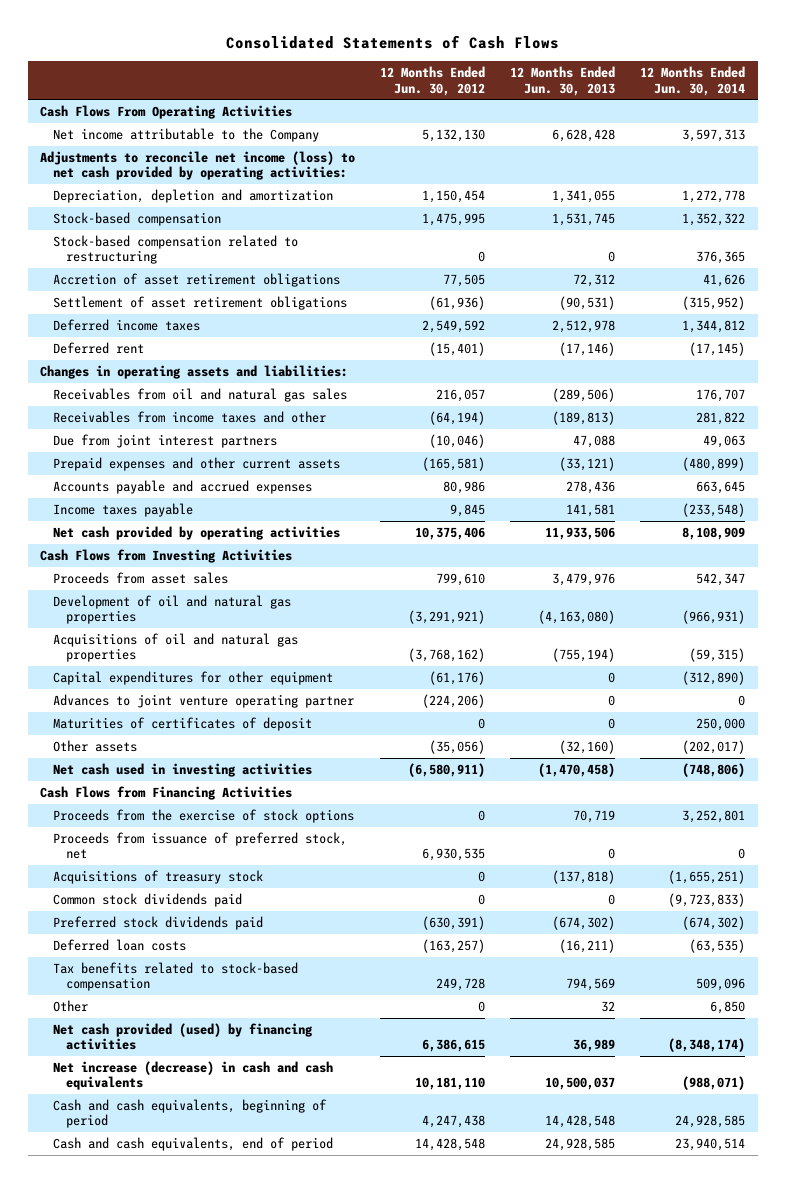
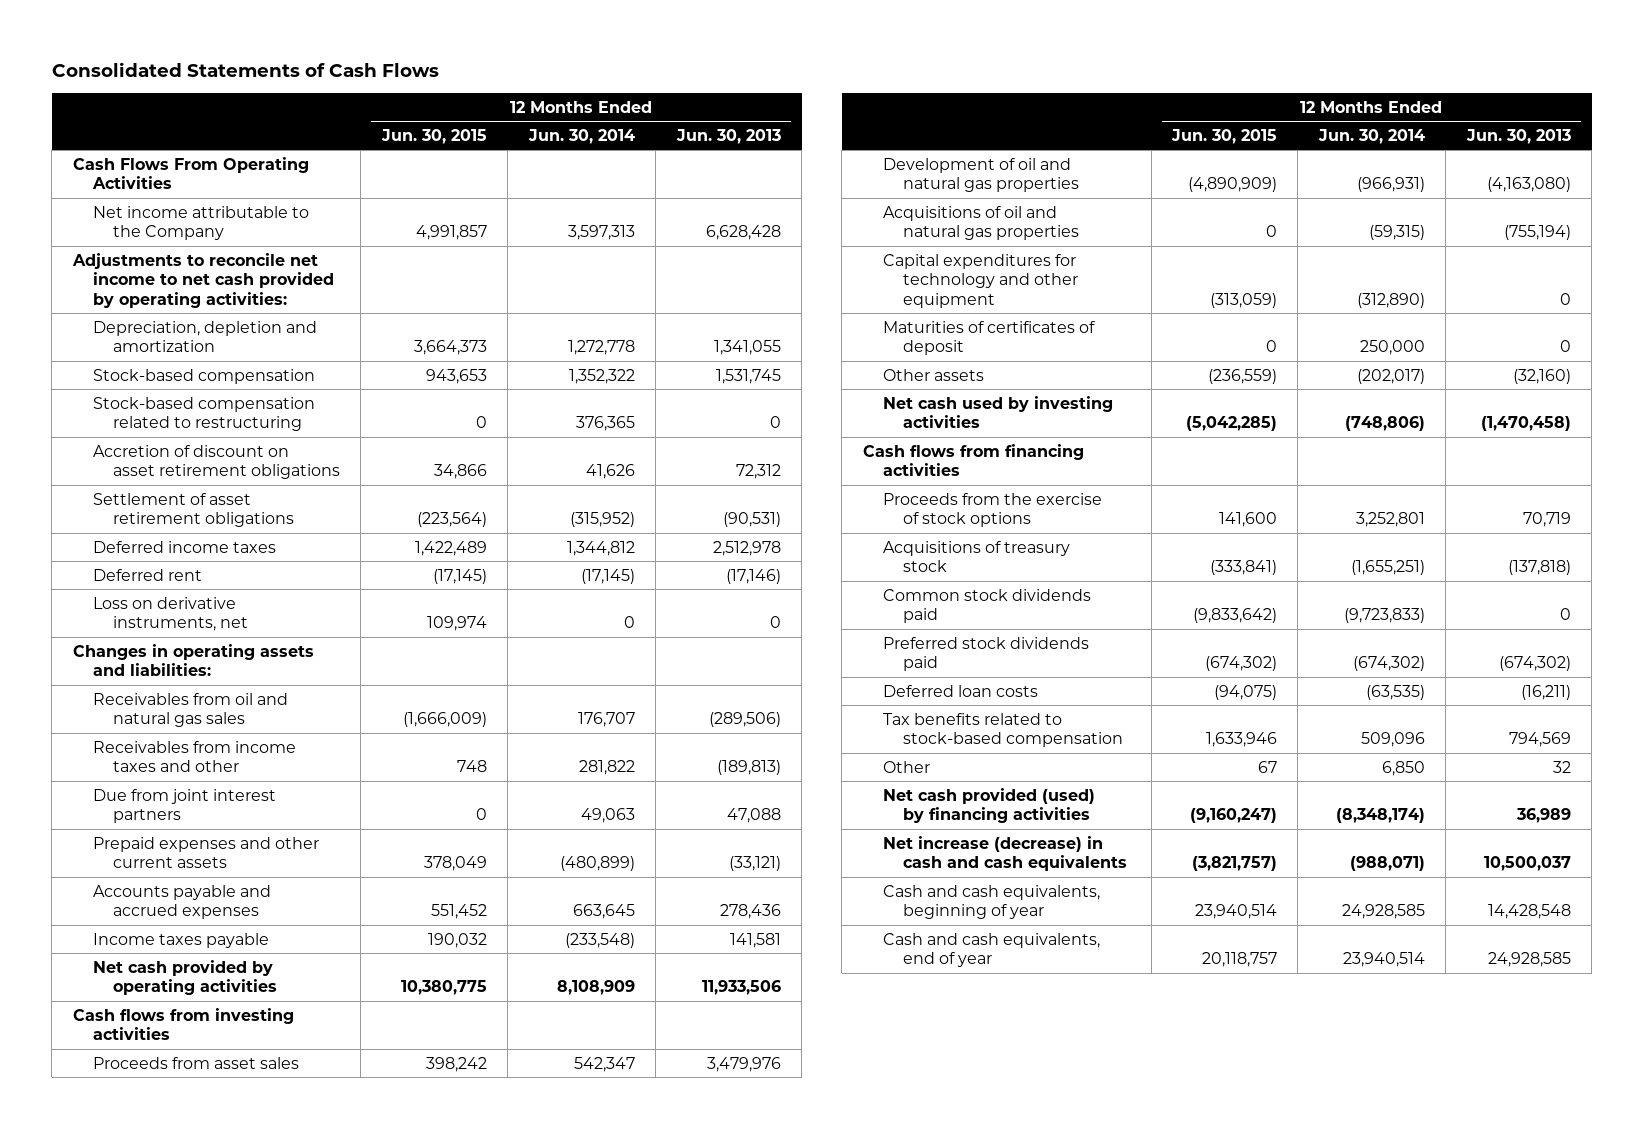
- | 12 Months Ended Jun. 30, 2012 | 12 Months Ended Jun. 30, 2013 | 12 Months Ended Jun. 30, 2014
+ | 12 Months Ended Jun. 30, 2015 | 12 Months Ended Jun. 30, 2014 | 12 Months Ended Jun. 30, 2013
- Adjustments to reconcile net income (loss) to net cash provided by operating activities:
+ Adjustments to reconcile net income to net cash provided by operating activities:
- Accretion of asset retirement obligations | 77,505 | 72,312 | 41,626
+ Accretion of discount on asset retirement obligations | 34,866 | 41,626 | 72,312
+ Loss on derivative instruments, net | 109,974 | 0 | 0
- Cash Flows from Investing Activities
+ Cash flows from investing activities
- Capital expenditures for other equipment | (61,176) | 0 | (312,890)
- Advances to joint venture operating partner | (224,206) | 0 | 0
+ Capital expenditures for technology and other equipment | (313,059) | (312,890) | 0
- Net cash used in investing activities | (6,580,911) | (1,470,458) | (748,806)
- Cash Flows from Financing Activities
+ Net cash used by investing activities | (5,042,285) | (748,806) | (1,470,458)
+ Cash flows from financing activities
- Proceeds from issuance of preferred stock, net | 6,930,535 | 0 | 0
- Cash and cash equivalents, beginning of period | 4,247,438 | 14,428,548 | 24,928,585
- Cash and cash equivalents, end of period | 14,428,548 | 24,928,585 | 23,940,514
+ Cash and cash equivalents, beginning of year | 23,940,514 | 24,928,585 | 14,428,548
+ Cash and cash equivalents, end of year | 20,118,757 | 23,940,514 | 24,928,585

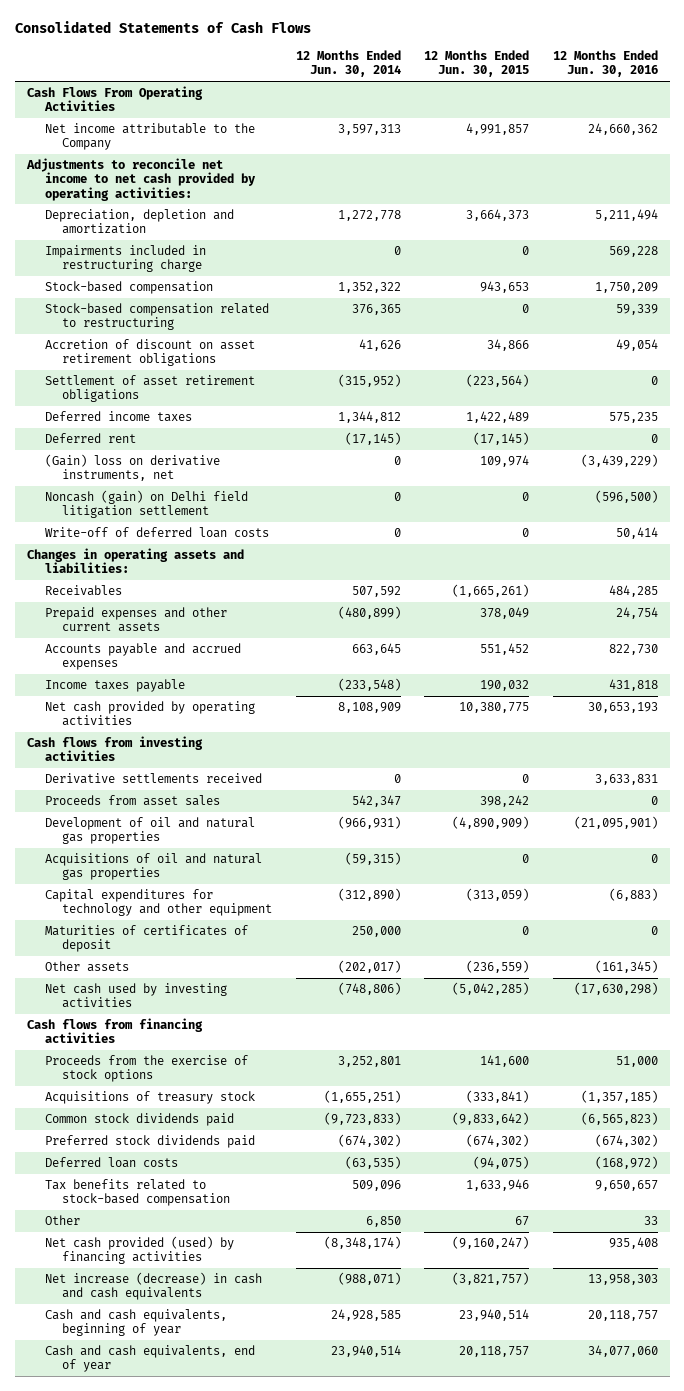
- | 12 Months Ended Jun. 30, 2015 | 12 Months Ended Jun. 30, 2014 | 12 Months Ended Jun. 30, 2013
+ | 12 Months Ended Jun. 30, 2014 | 12 Months Ended Jun. 30, 2015 | 12 Months Ended Jun. 30, 2016
+ Impairments included in restructuring charge | 0 | 0 | 569,228
- Loss on derivative instruments, net | 109,974 | 0 | 0
+ (Gain) loss on derivative instruments, net | 0 | 109,974 | (3,439,229)
+ Noncash (gain) on Delhi field litigation settlement | 0 | 0 | (596,500)
+ Write-off of deferred loan costs | 0 | 0 | 50,414
- Receivables from oil and natural gas sales | (1,666,009) | 176,707 | (289,506)
- Receivables from income taxes and other | 748 | 281,822 | (189,813)
- Due from joint interest partners | 0 | 49,063 | 47,088
+ Receivables | 507,592 | (1,665,261) | 484,285
+ Derivative settlements received | 0 | 0 | 3,633,831

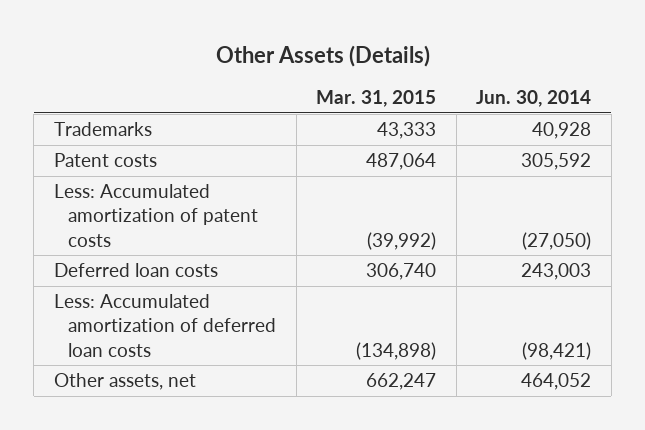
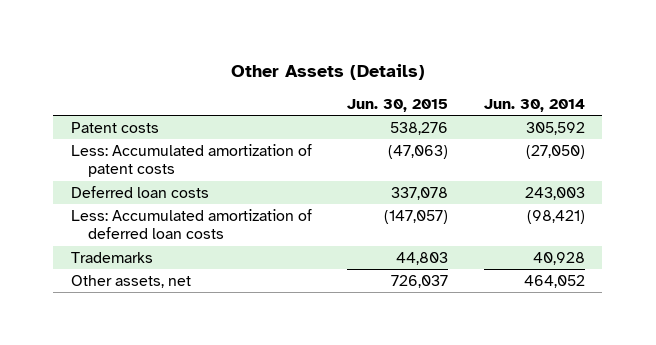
- | Mar. 31, 2015 | Jun. 30, 2014
+ | Jun. 30, 2015 | Jun. 30, 2014
moved down: Trademarks | 44,803 | 40,928

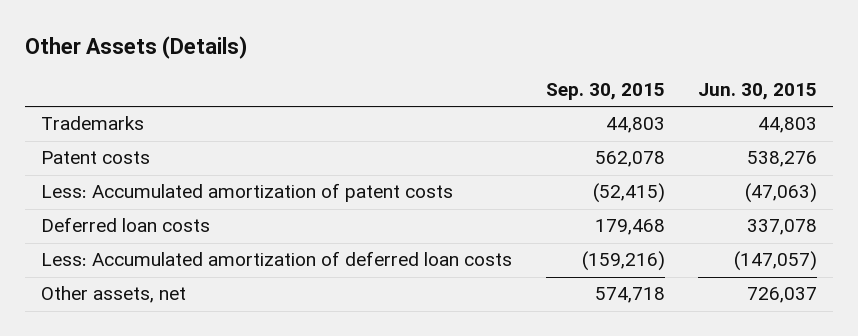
- | Jun. 30, 2015 | Jun. 30, 2014
+ | Sep. 30, 2015 | Jun. 30, 2015
moved up: Trademarks | 44,803 | 44,803

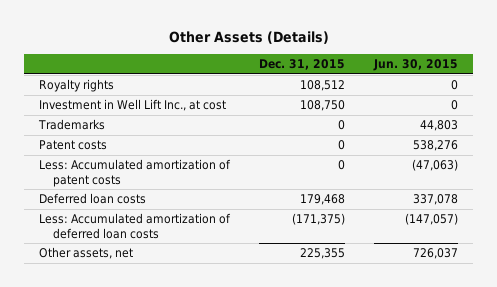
- | Sep. 30, 2015 | Jun. 30, 2015
+ | Dec. 31, 2015 | Jun. 30, 2015
+ Royalty rights | 108,512 | 0
+ Investment in Well Lift Inc., at cost | 108,750 | 0

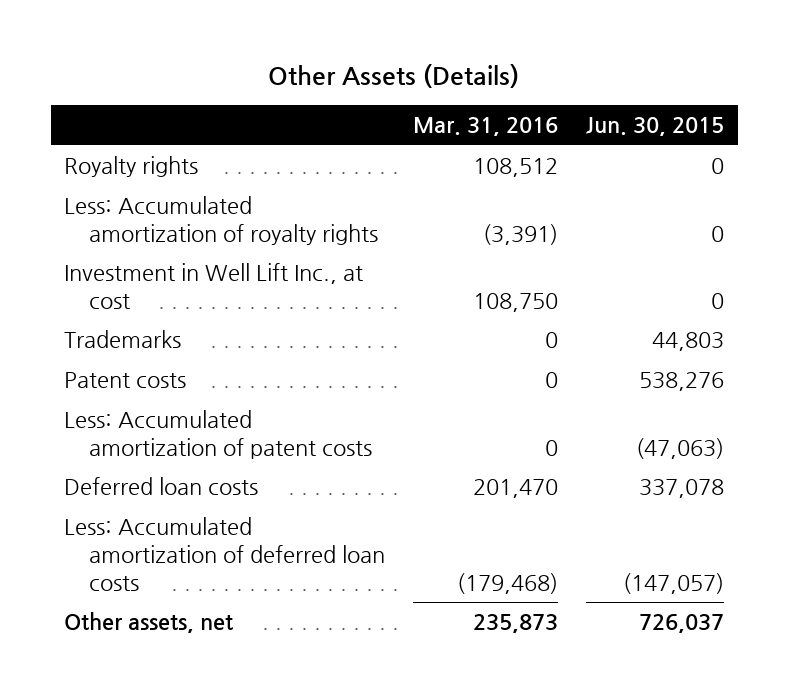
- | Dec. 31, 2015 | Jun. 30, 2015
+ | Mar. 31, 2016 | Jun. 30, 2015
+ Less: Accumulated amortization of royalty rights | (3,391) | 0

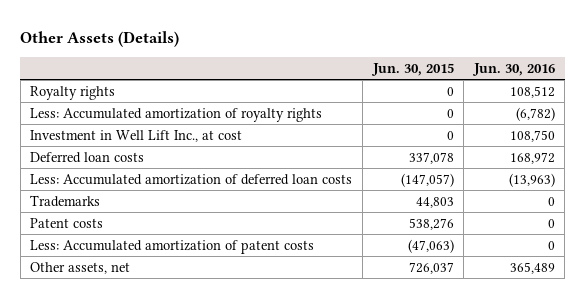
- | Mar. 31, 2016 | Jun. 30, 2015
+ | Jun. 30, 2015 | Jun. 30, 2016
moved up: Deferred loan costs | 337,078 | 168,972
moved up: Less: Accumulated amortization of deferred loan costs | (147,057) | (13,963)

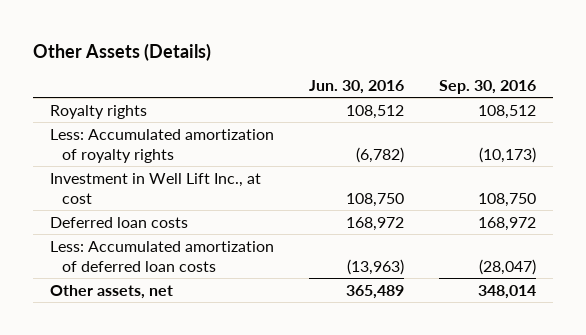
- | Jun. 30, 2015 | Jun. 30, 2016
+ | Jun. 30, 2016 | Sep. 30, 2016
- Trademarks | 44,803 | 0
- Patent costs | 538,276 | 0
- Less: Accumulated amortization of patent costs | (47,063) | 0

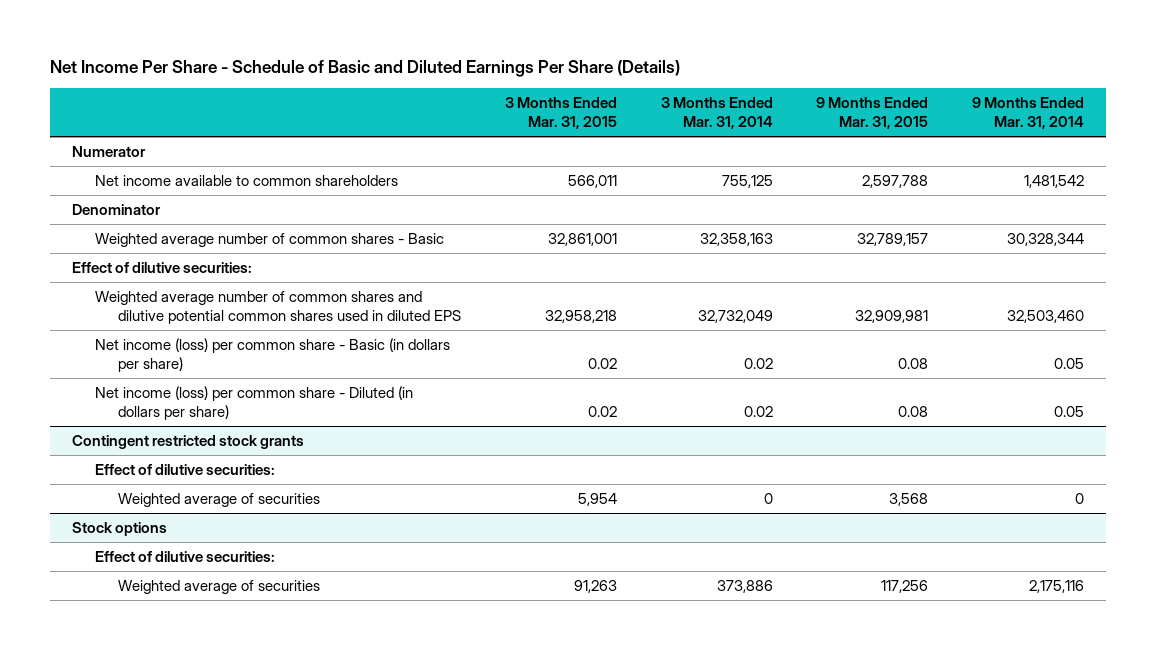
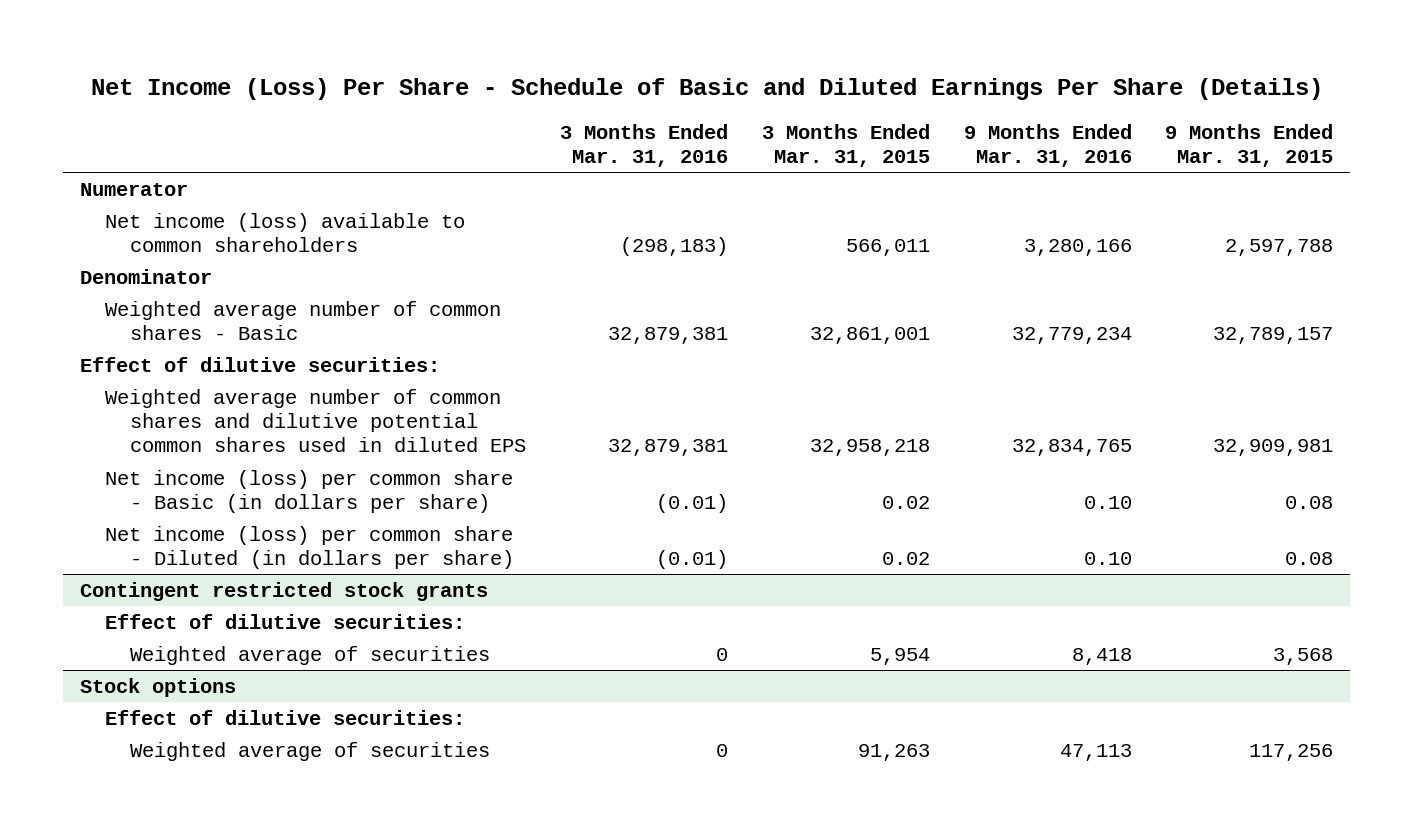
- Net Income Per Share - Schedule of Basic and Diluted Earnings Per Share (Details)
+ Net Income (Loss) Per Share - Schedule of Basic and Diluted Earnings Per Share (Details)
- | 3 Months Ended Mar. 31, 2015 | 3 Months Ended Mar. 31, 2014 | 9 Months Ended Mar. 31, 2015 | 9 Months Ended Mar. 31, 2014
+ | 3 Months Ended Mar. 31, 2016 | 3 Months Ended Mar. 31, 2015 | 9 Months Ended Mar. 31, 2016 | 9 Months Ended Mar. 31, 2015
- Net income available to common shareholders | 566,011 | 755,125 | 2,597,788 | 1,481,542
+ Net income (loss) available to common shareholders | (298,183) | 566,011 | 3,280,166 | 2,597,788

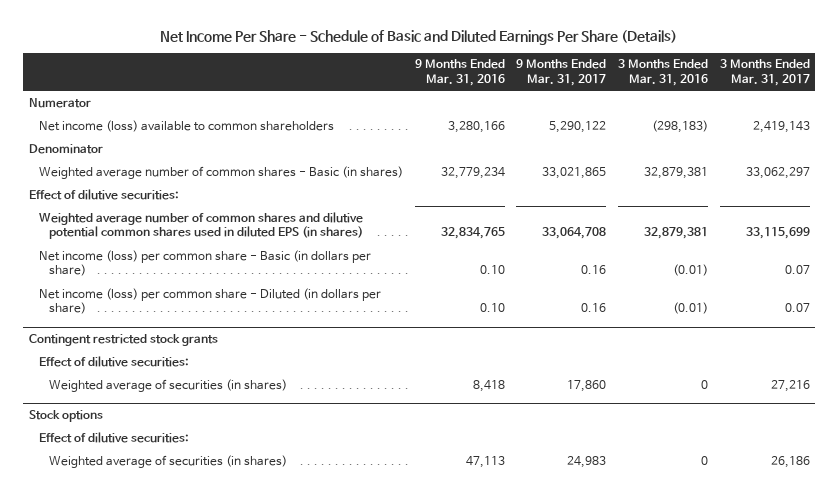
- Net Income (Loss) Per Share - Schedule of Basic and Diluted Earnings Per Share (Details)
+ Net Income Per Share - Schedule of Basic and Diluted Earnings Per Share (Details)
- | 3 Months Ended Mar. 31, 2016 | 3 Months Ended Mar. 31, 2015 | 9 Months Ended Mar. 31, 2016 | 9 Months Ended Mar. 31, 2015
+ | 9 Months Ended Mar. 31, 2016 | 9 Months Ended Mar. 31, 2017 | 3 Months Ended Mar. 31, 2016 | 3 Months Ended Mar. 31, 2017
- Weighted average number of common shares - Basic | 32,879,381 | 32,861,001 | 32,779,234 | 32,789,157
+ Weighted average number of common shares - Basic (in shares) | 32,779,234 | 33,021,865 | 32,879,381 | 33,062,297
- Weighted average number of common shares and dilutive potential common shares used in diluted EPS | 32,879,381 | 32,958,218 | 32,834,765 | 32,909,981
+ Weighted average number of common shares and dilutive potential common shares used in diluted EPS (in shares) | 32,834,765 | 33,064,708 | 32,879,381 | 33,115,699
@ Contingent restricted stock grants
- Weighted average of securities | 0 | 5,954 | 8,418 | 3,568
+ Weighted average of securities (in shares) | 8,418 | 17,860 | 0 | 27,216
@ Stock options
- Weighted average of securities | 0 | 91,263 | 47,113 | 117,256
+ Weighted average of securities (in shares) | 47,113 | 24,983 | 0 | 26,186

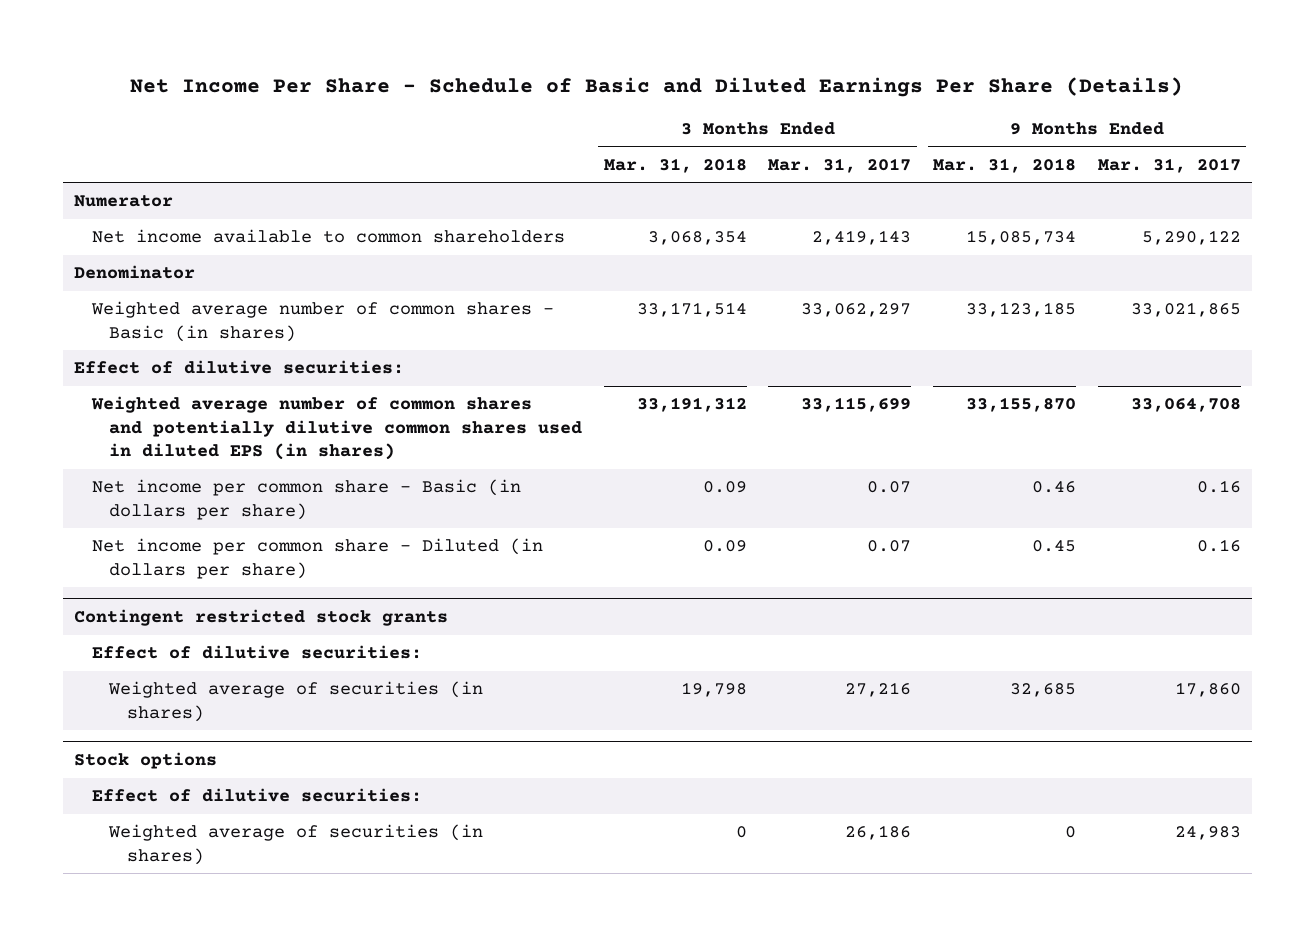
- | 9 Months Ended Mar. 31, 2016 | 9 Months Ended Mar. 31, 2017 | 3 Months Ended Mar. 31, 2016 | 3 Months Ended Mar. 31, 2017
+ | 3 Months Ended Mar. 31, 2018 | 3 Months Ended Mar. 31, 2017 | 9 Months Ended Mar. 31, 2018 | 9 Months Ended Mar. 31, 2017
- Net income (loss) available to common shareholders | 3,280,166 | 5,290,122 | (298,183) | 2,419,143
+ Net income available to common shareholders | 3,068,354 | 2,419,143 | 15,085,734 | 5,290,122
- Weighted average number of common shares and dilutive potential common shares used in diluted EPS (in shares) | 32,834,765 | 33,064,708 | 32,879,381 | 33,115,699
- Net income (loss) per common share - Basic (in dollars per share) | 0.10 | 0.16 | (0.01) | 0.07
- Net income (loss) per common share - Diluted (in dollars per share) | 0.10 | 0.16 | (0.01) | 0.07
+ Weighted average number of common shares and potentially dilutive common shares used in diluted EPS (in shares) | 33,191,312 | 33,115,699 | 33,155,870 | 33,064,708
+ Net income per common share - Basic (in dollars per share) | 0.09 | 0.07 | 0.46 | 0.16
+ Net income per common share - Diluted (in dollars per share) | 0.09 | 0.07 | 0.45 | 0.16

